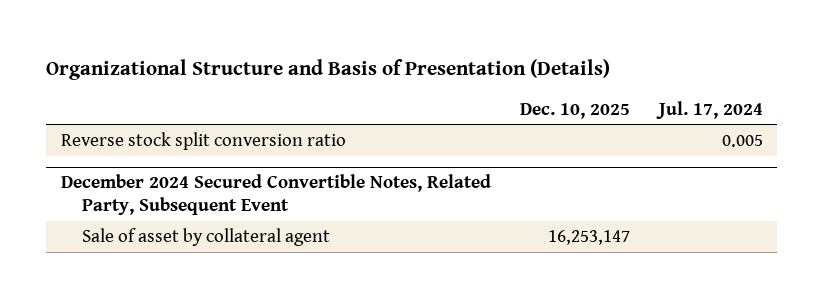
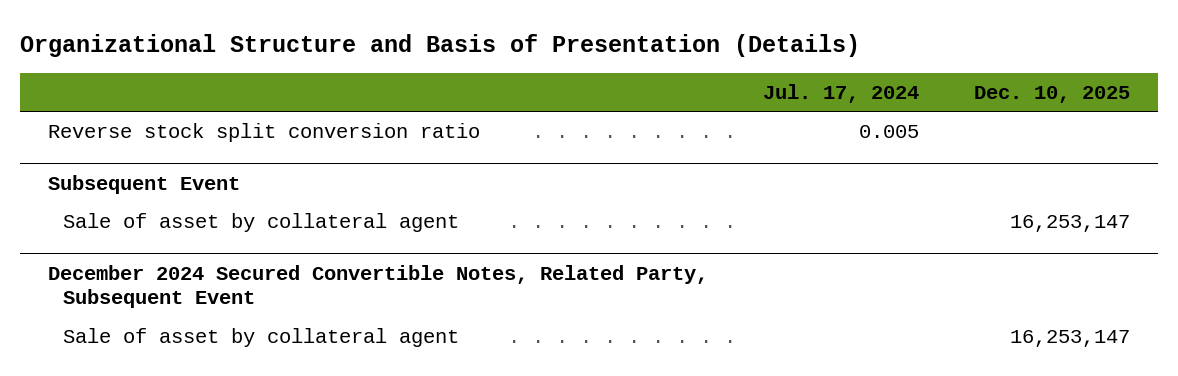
- | Dec. 10, 2025 | Jul. 17, 2024
+ | Jul. 17, 2024 | Dec. 10, 2025
+ Subsequent Event
+ Sale of asset by collateral agent | | 16,253,147

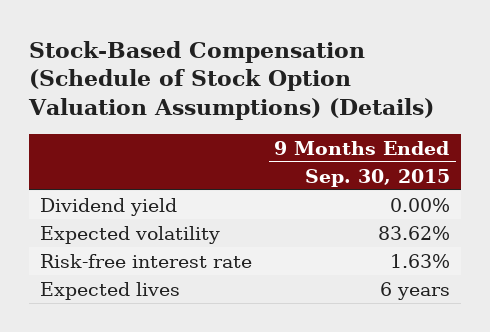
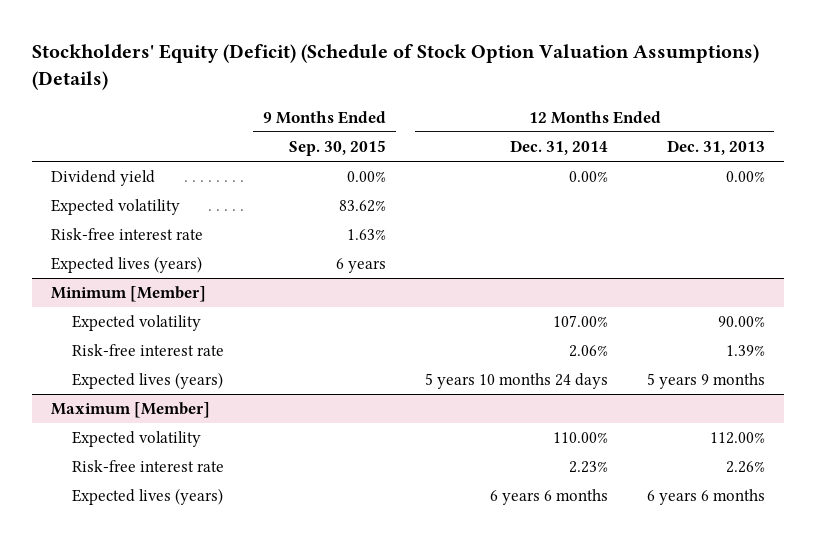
- Stock-Based Compensation (Schedule of Stock Option Valuation Assumptions) (Details)
+ Stockholders' Equity (Deficit) (Schedule of Stock Option Valuation Assumptions) (Details)
- | 9 Months Ended Sep. 30, 2015
+ | 9 Months Ended Sep. 30, 2015 | 12 Months Ended Dec. 31, 2014 | 12 Months Ended Dec. 31, 2013
- Expected lives | 6 years
+ Expected lives (years) | 6 years | |
+ Minimum [Member]
+ Expected volatility | | 107.00% | 90.00%
+ Risk-free interest rate | | 2.06% | 1.39%
+ Expected lives (years) | | 5 years 10 months 24 days | 5 years 9 months
+ Maximum [Member]
+ Expected volatility | | 110.00% | 112.00%
+ Risk-free interest rate | | 2.23% | 2.26%
+ Expected lives (years) | | 6 years 6 months | 6 years 6 months

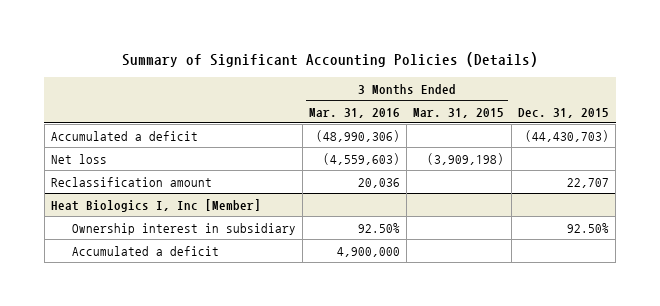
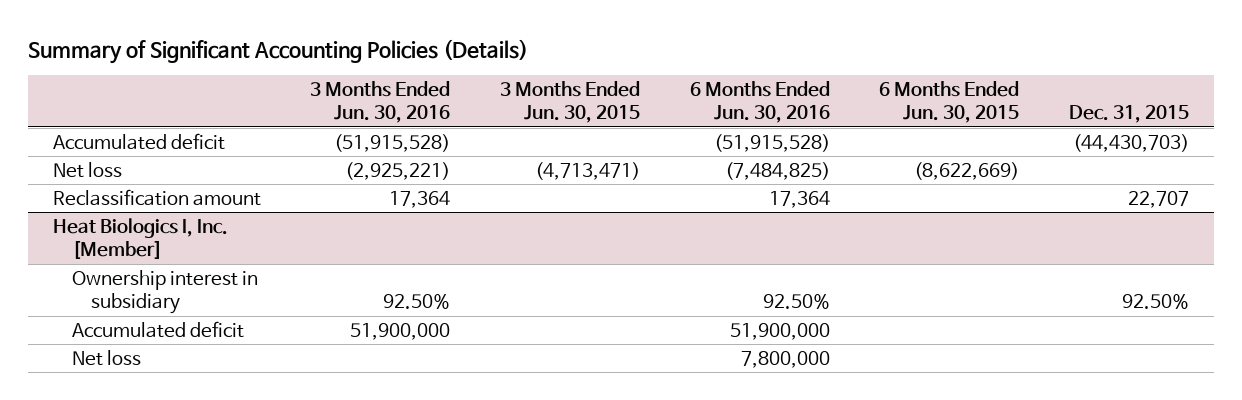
- | 3 Months Ended Mar. 31, 2016 | 3 Months Ended Mar. 31, 2015 | Dec. 31, 2015
+ | 3 Months Ended Jun. 30, 2016 | 3 Months Ended Jun. 30, 2015 | 6 Months Ended Jun. 30, 2016 | 6 Months Ended Jun. 30, 2015 | Dec. 31, 2015
- Accumulated a deficit | (48,990,306) | | (44,430,703)
+ Accumulated deficit | (51,915,528) | | (51,915,528) | | (44,430,703)
- Heat Biologics I, Inc [Member]
+ Heat Biologics I, Inc. [Member]
- Accumulated a deficit | 4,900,000 | |
+ Accumulated deficit | 51,900,000 | | 51,900,000 | |
+ Net loss | | | 7,800,000 | |

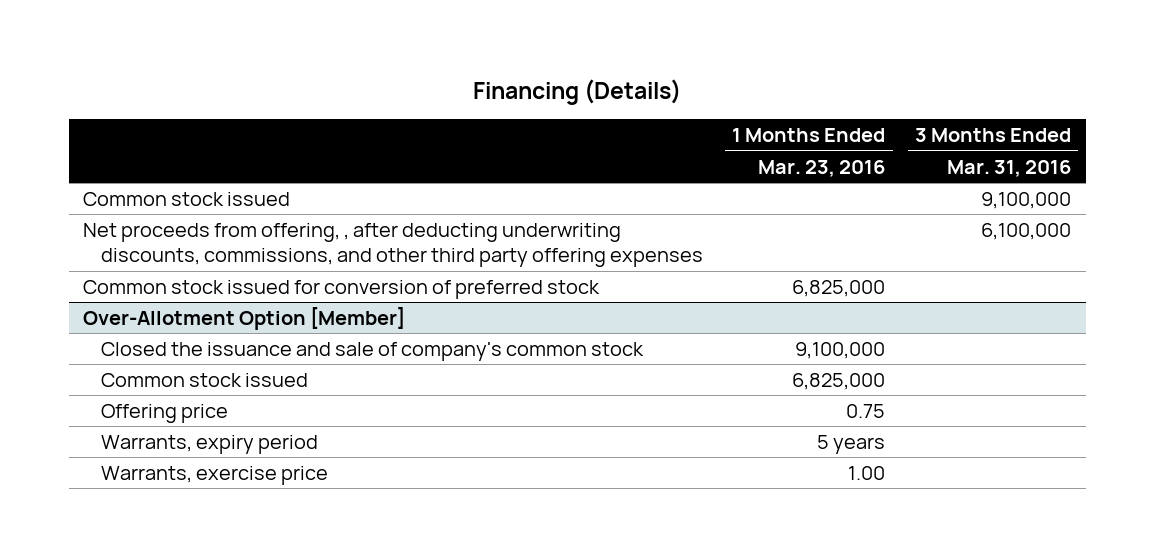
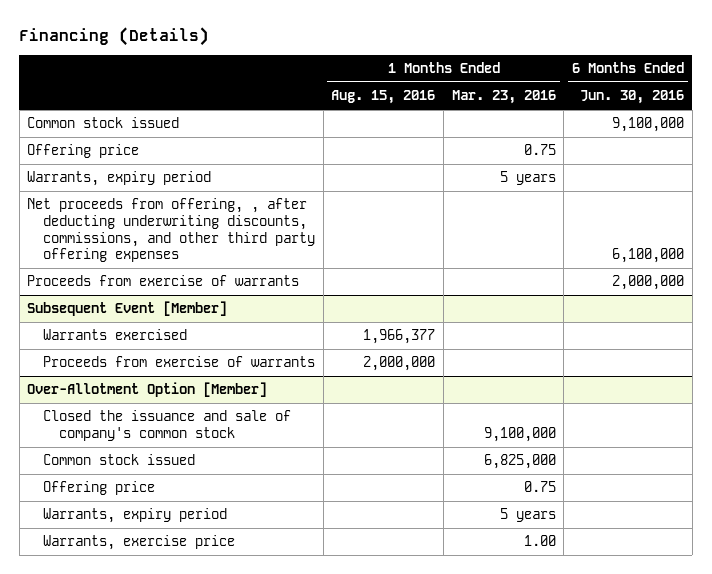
- | 1 Months Ended Mar. 23, 2016 | 3 Months Ended Mar. 31, 2016
+ | 1 Months Ended Aug. 15, 2016 | 1 Months Ended Mar. 23, 2016 | 6 Months Ended Jun. 30, 2016
+ Offering price | | 0.75 |
+ Warrants, expiry period | | 5 years |
- Common stock issued for conversion of preferred stock | 6,825,000 |
+ Proceeds from exercise of warrants | | | 2,000,000
+ Subsequent Event [Member]
+ Warrants exercised | 1,966,377 | |
+ Proceeds from exercise of warrants | 2,000,000 | |

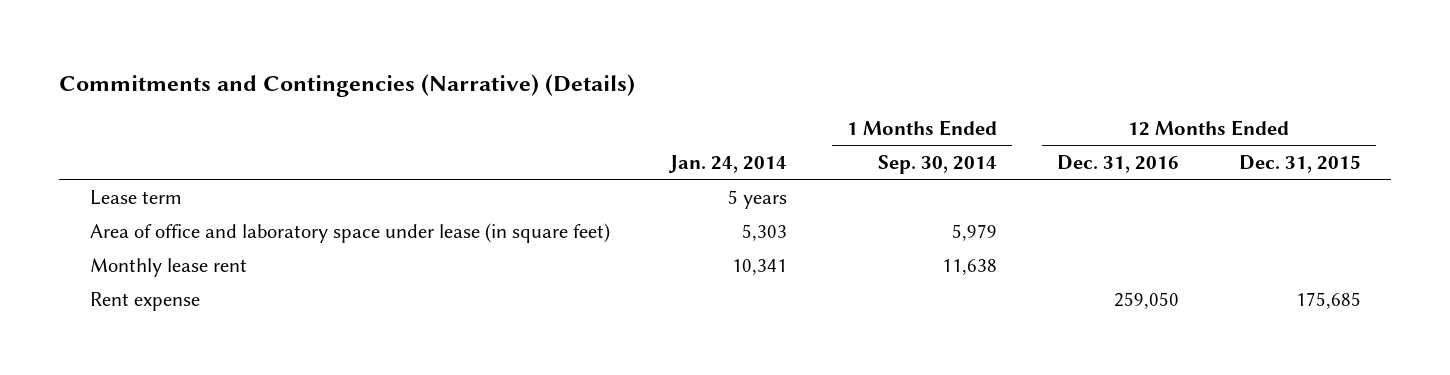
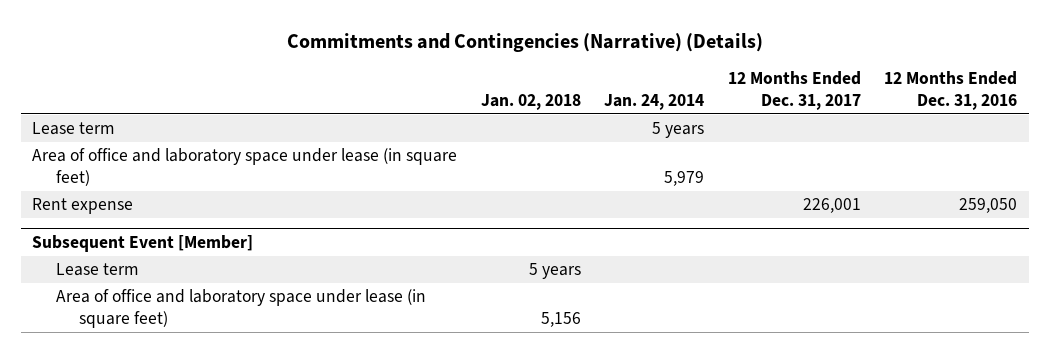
- | Jan. 24, 2014 | 1 Months Ended Sep. 30, 2014 | 12 Months Ended Dec. 31, 2016 | 12 Months Ended Dec. 31, 2015
+ | Jan. 02, 2018 | Jan. 24, 2014 | 12 Months Ended Dec. 31, 2017 | 12 Months Ended Dec. 31, 2016
- Area of office and laboratory space under lease (in square feet) | 5,303 | 5,979 | |
- Monthly lease rent | 10,341 | 11,638 | |
+ Area of office and laboratory space under lease (in square feet) | | 5,979 | |
+ Subsequent Event [Member]
+ Lease term | 5 years | | |
+ Area of office and laboratory space under lease (in square feet) | 5,156 | | |

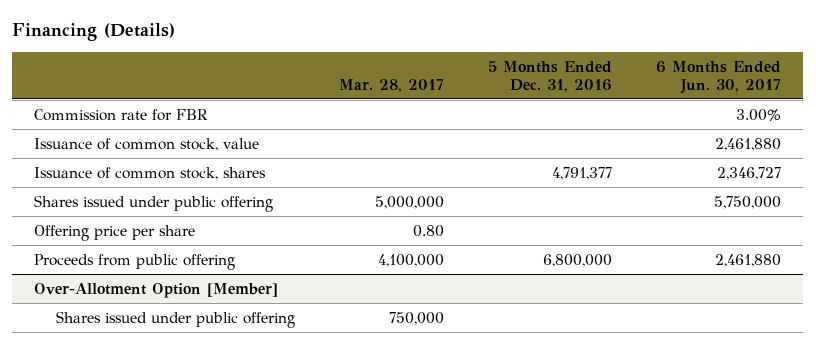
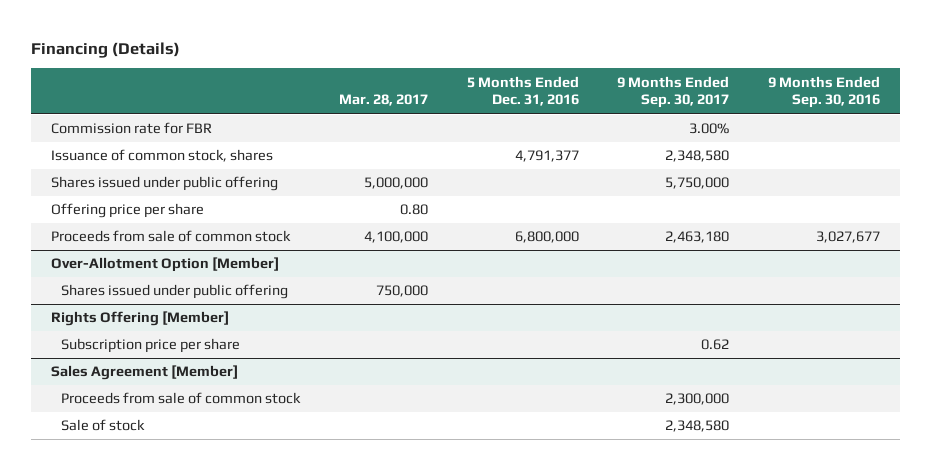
- | Mar. 28, 2017 | 5 Months Ended Dec. 31, 2016 | 6 Months Ended Jun. 30, 2017
+ | Mar. 28, 2017 | 5 Months Ended Dec. 31, 2016 | 9 Months Ended Sep. 30, 2017 | 9 Months Ended Sep. 30, 2016
- Issuance of common stock, value | | | 2,461,880
- Proceeds from public offering | 4,100,000 | 6,800,000 | 2,461,880
+ Proceeds from sale of common stock | 4,100,000 | 6,800,000 | 2,463,180 | 3,027,677
+ Rights Offering [Member]
+ Subscription price per share | | | 0.62 |
+ Sales Agreement [Member]
+ Proceeds from sale of common stock | | | 2,300,000 |
+ Sale of stock | | | 2,348,580 |

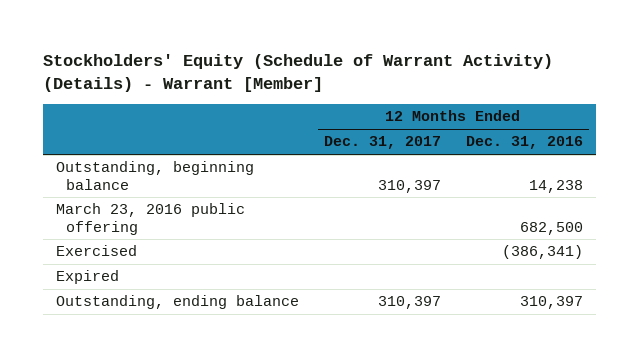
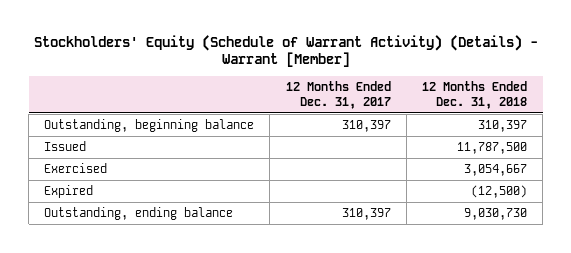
- | 12 Months Ended Dec. 31, 2017 | 12 Months Ended Dec. 31, 2016
+ | 12 Months Ended Dec. 31, 2017 | 12 Months Ended Dec. 31, 2018
- March 23, 2016 public offering | | 682,500
+ Issued | | 11,787,500

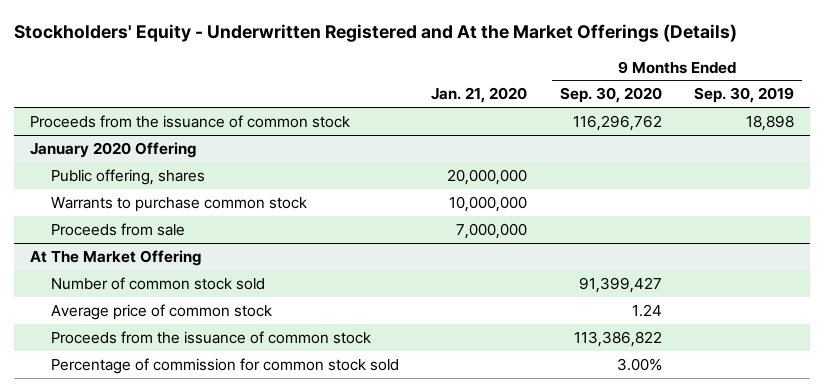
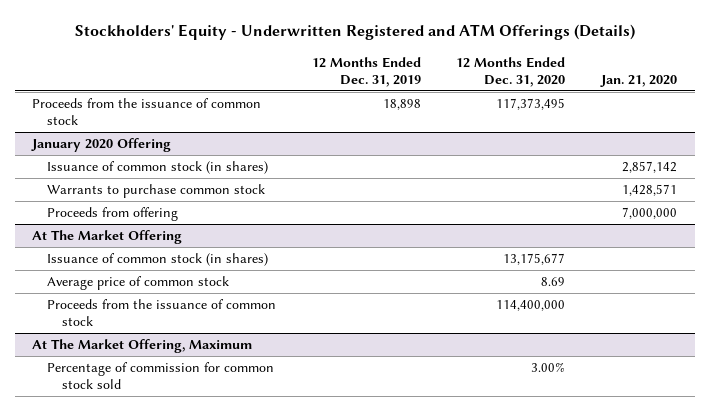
- Stockholders' Equity - Underwritten Registered and At the Market Offerings (Details)
+ Stockholders' Equity - Underwritten Registered and ATM Offerings (Details)
- | Jan. 21, 2020 | 9 Months Ended Sep. 30, 2020 | 9 Months Ended Sep. 30, 2019
+ | 12 Months Ended Dec. 31, 2019 | 12 Months Ended Dec. 31, 2020 | Jan. 21, 2020
@ January 2020 Offering
- Public offering, shares | 20,000,000 | |
- Warrants to purchase common stock | 10,000,000 | |
- Proceeds from sale | 7,000,000 | |
+ Issuance of common stock (in shares) | | | 2,857,142
+ Warrants to purchase common stock | | | 1,428,571
+ Proceeds from offering | | | 7,000,000
@ At The Market Offering
- Number of common stock sold | | 91,399,427 |
+ Issuance of common stock (in shares) | | 13,175,677 |
- Percentage of commission for common stock sold | | 3.00% |
+ At The Market Offering, Maximum
+ Percentage of commission for common stock sold | | 3.00% |

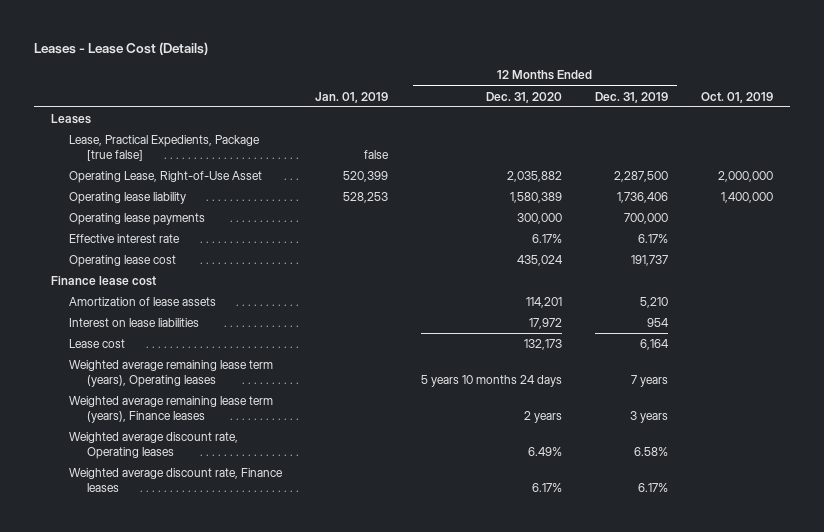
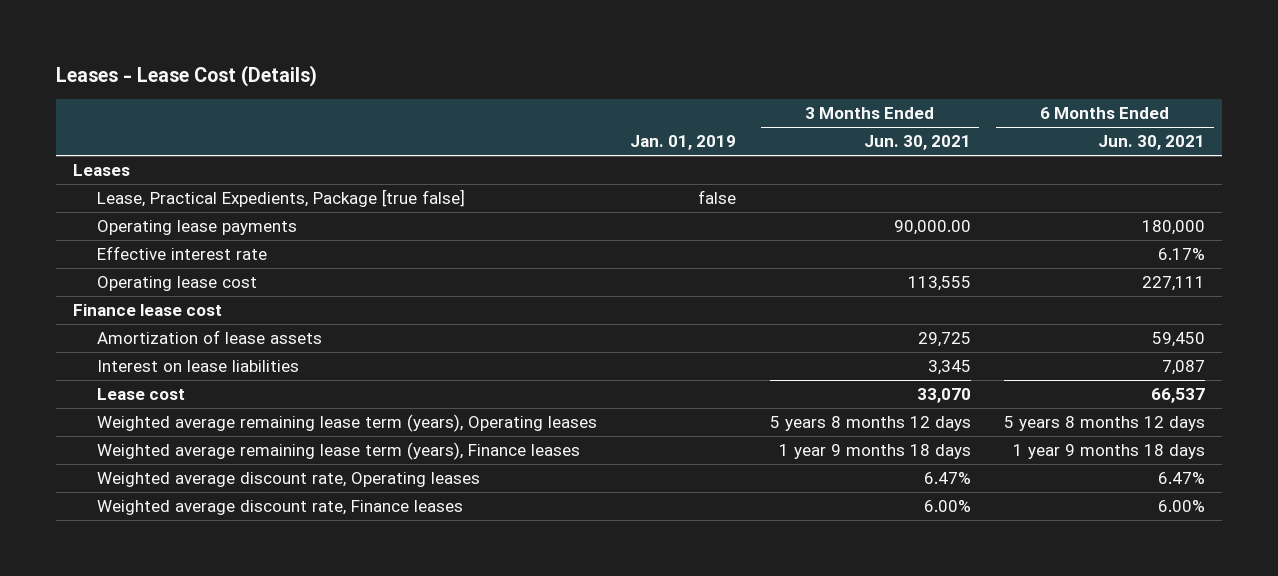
- | Jan. 01, 2019 | 12 Months Ended Dec. 31, 2020 | 12 Months Ended Dec. 31, 2019 | Oct. 01, 2019
+ | Jan. 01, 2019 | 3 Months Ended Jun. 30, 2021 | 6 Months Ended Jun. 30, 2021
- Operating Lease, Right-of-Use Asset | 520,399 | 2,035,882 | 2,287,500 | 2,000,000
- Operating lease liability | 528,253 | 1,580,389 | 1,736,406 | 1,400,000

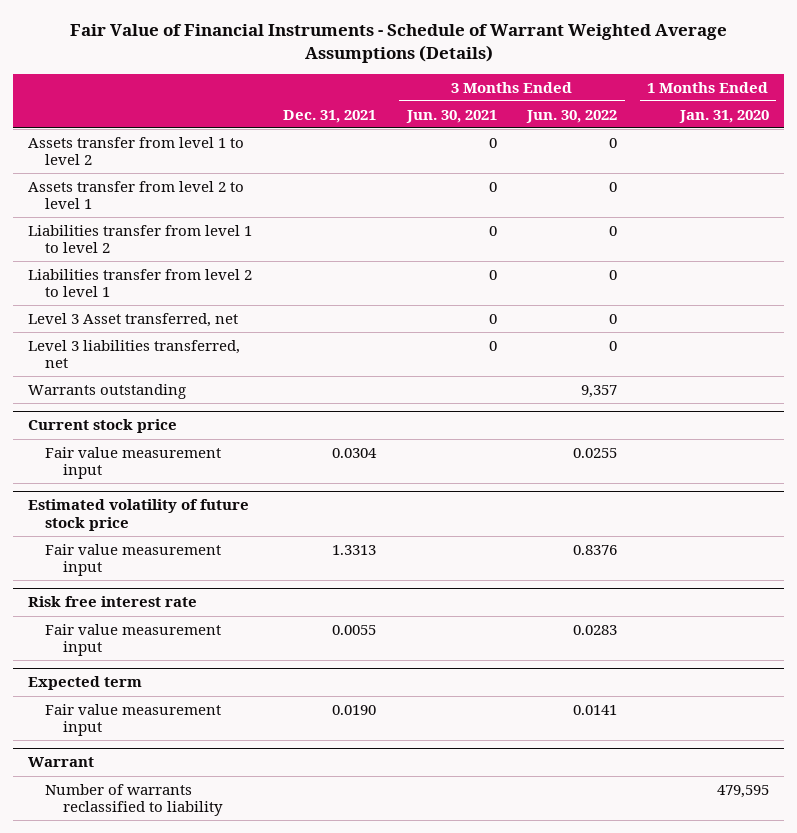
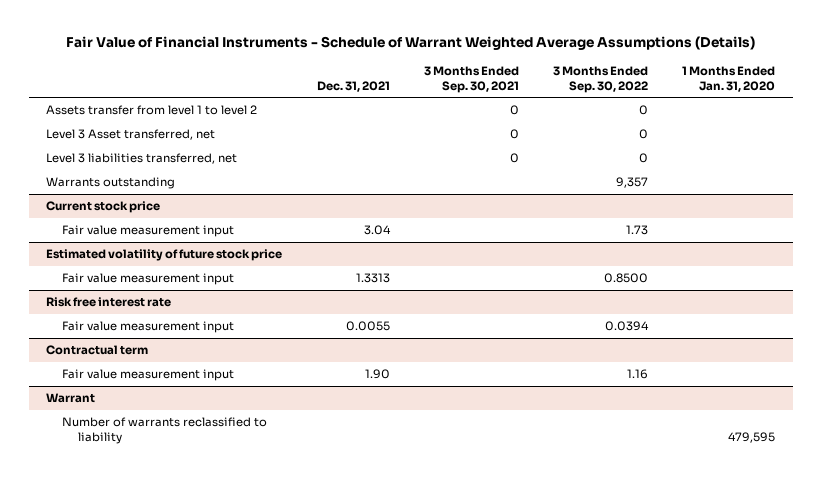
- | Dec. 31, 2021 | 3 Months Ended Jun. 30, 2021 | 3 Months Ended Jun. 30, 2022 | 1 Months Ended Jan. 31, 2020
+ | Dec. 31, 2021 | 3 Months Ended Sep. 30, 2021 | 3 Months Ended Sep. 30, 2022 | 1 Months Ended Jan. 31, 2020
- Assets transfer from level 2 to level 1 | | 0 | 0 |
- Liabilities transfer from level 1 to level 2 | | 0 | 0 |
- Liabilities transfer from level 2 to level 1 | | 0 | 0 |
@ Current stock price
- Fair value measurement input | 0.0304 | | 0.0255 |
+ Fair value measurement input | 3.04 | | 1.73 |
- Expected term
- Fair value measurement input | 0.0190 | | 0.0141 |
+ Contractual term
+ Fair value measurement input | 1.90 | | 1.16 |

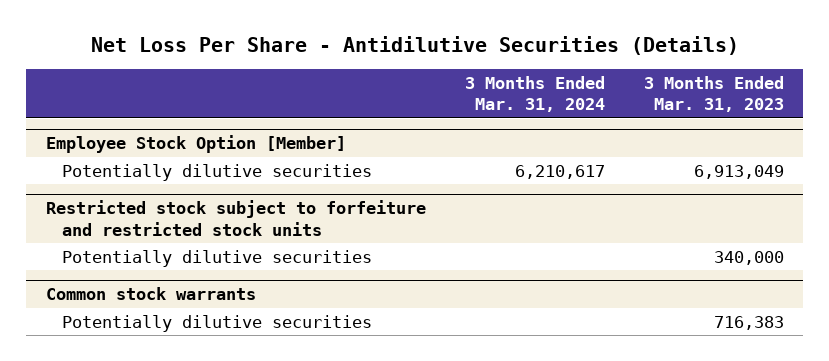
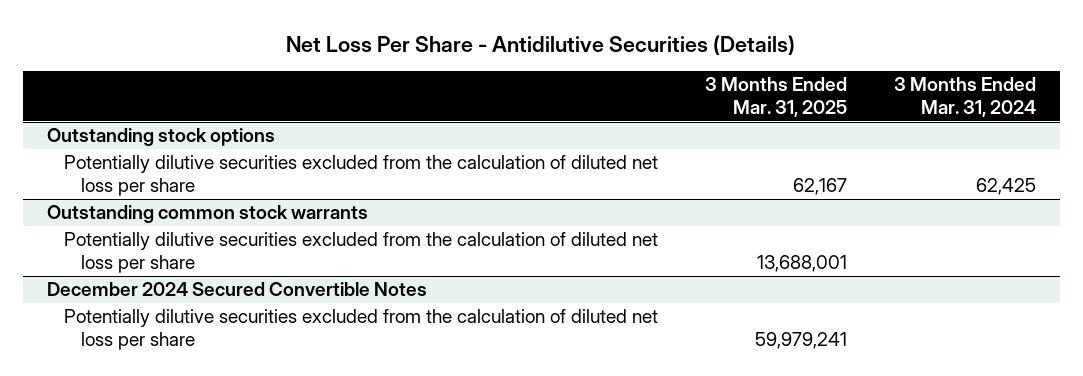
- | 3 Months Ended Mar. 31, 2024 | 3 Months Ended Mar. 31, 2023
+ | 3 Months Ended Mar. 31, 2025 | 3 Months Ended Mar. 31, 2024
- Employee Stock Option [Member]
- Potentially dilutive securities | 6,210,617 | 6,913,049
- Restricted stock subject to forfeiture and restricted stock units
- Potentially dilutive securities | | 340,000
- Common stock warrants
- Potentially dilutive securities | | 716,383
+ Outstanding stock options
+ Potentially dilutive securities excluded from the calculation of diluted net loss per share | 62,167 | 62,425
+ Outstanding common stock warrants
+ Potentially dilutive securities excluded from the calculation of diluted net loss per share | 13,688,001 |
+ December 2024 Secured Convertible Notes
+ Potentially dilutive securities excluded from the calculation of diluted net loss per share | 59,979,241 |

